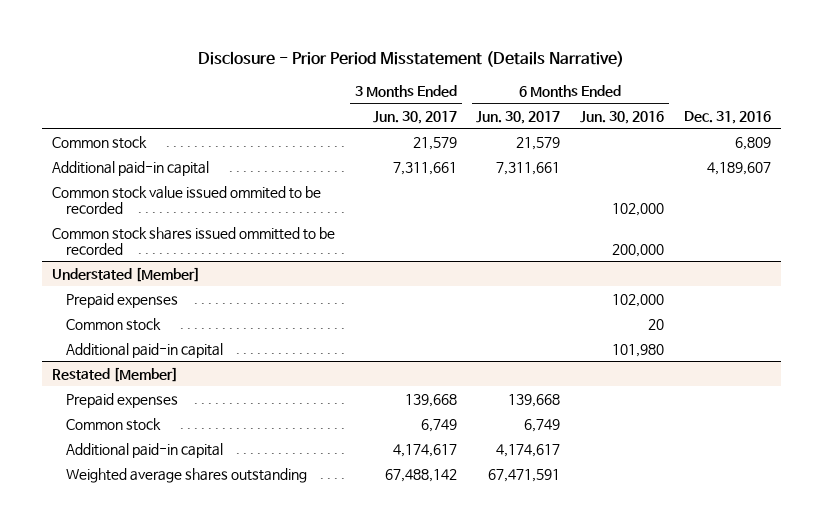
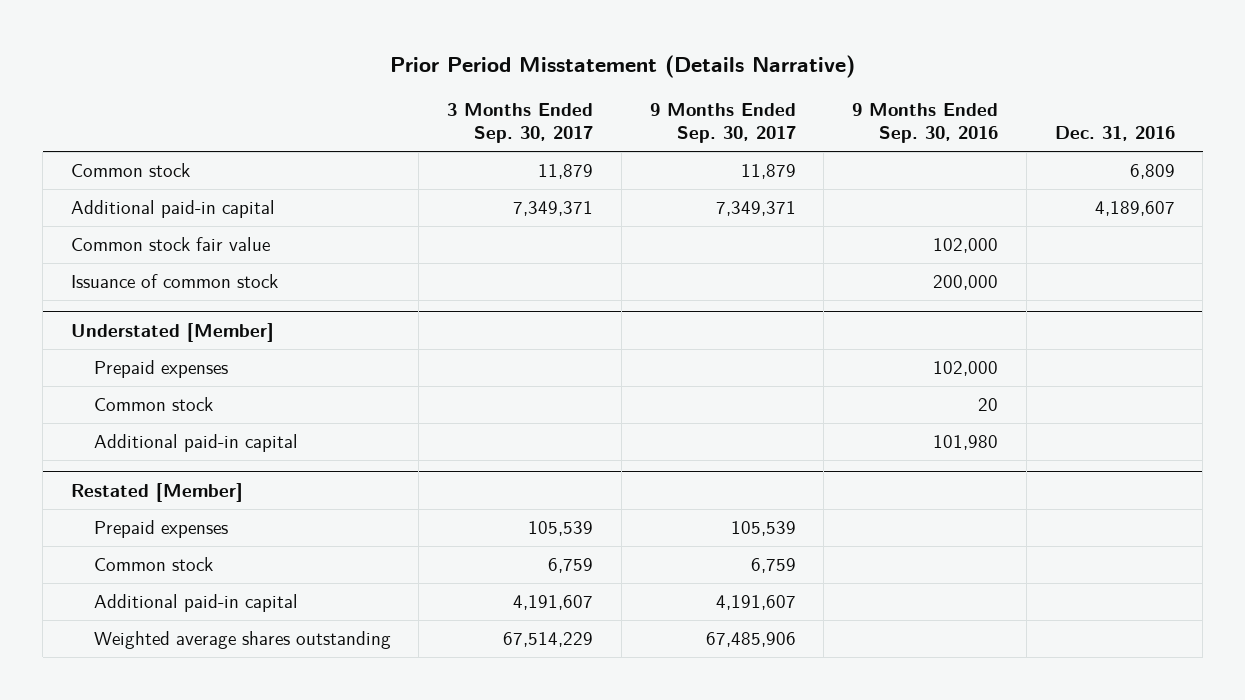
- Disclosure - Prior Period Misstatement (Details Narrative)
+ Prior Period Misstatement (Details Narrative)
- | 3 Months Ended Jun. 30, 2017 | 6 Months Ended Jun. 30, 2017 | 6 Months Ended Jun. 30, 2016 | Dec. 31, 2016
+ | 3 Months Ended Sep. 30, 2017 | 9 Months Ended Sep. 30, 2017 | 9 Months Ended Sep. 30, 2016 | Dec. 31, 2016
- Common stock value issued ommited to be recorded | | | 102,000 |
- Common stock shares issued ommitted to be recorded | | | 200,000 |
+ Common stock fair value | | | 102,000 |
+ Issuance of common stock | | | 200,000 |

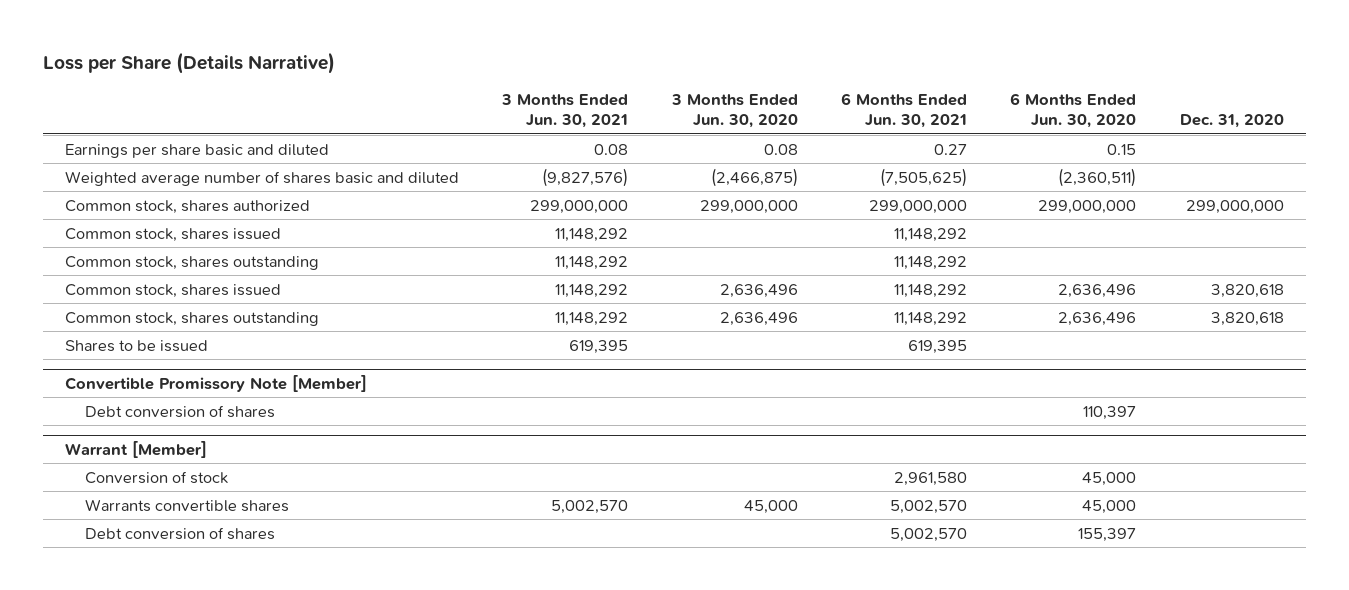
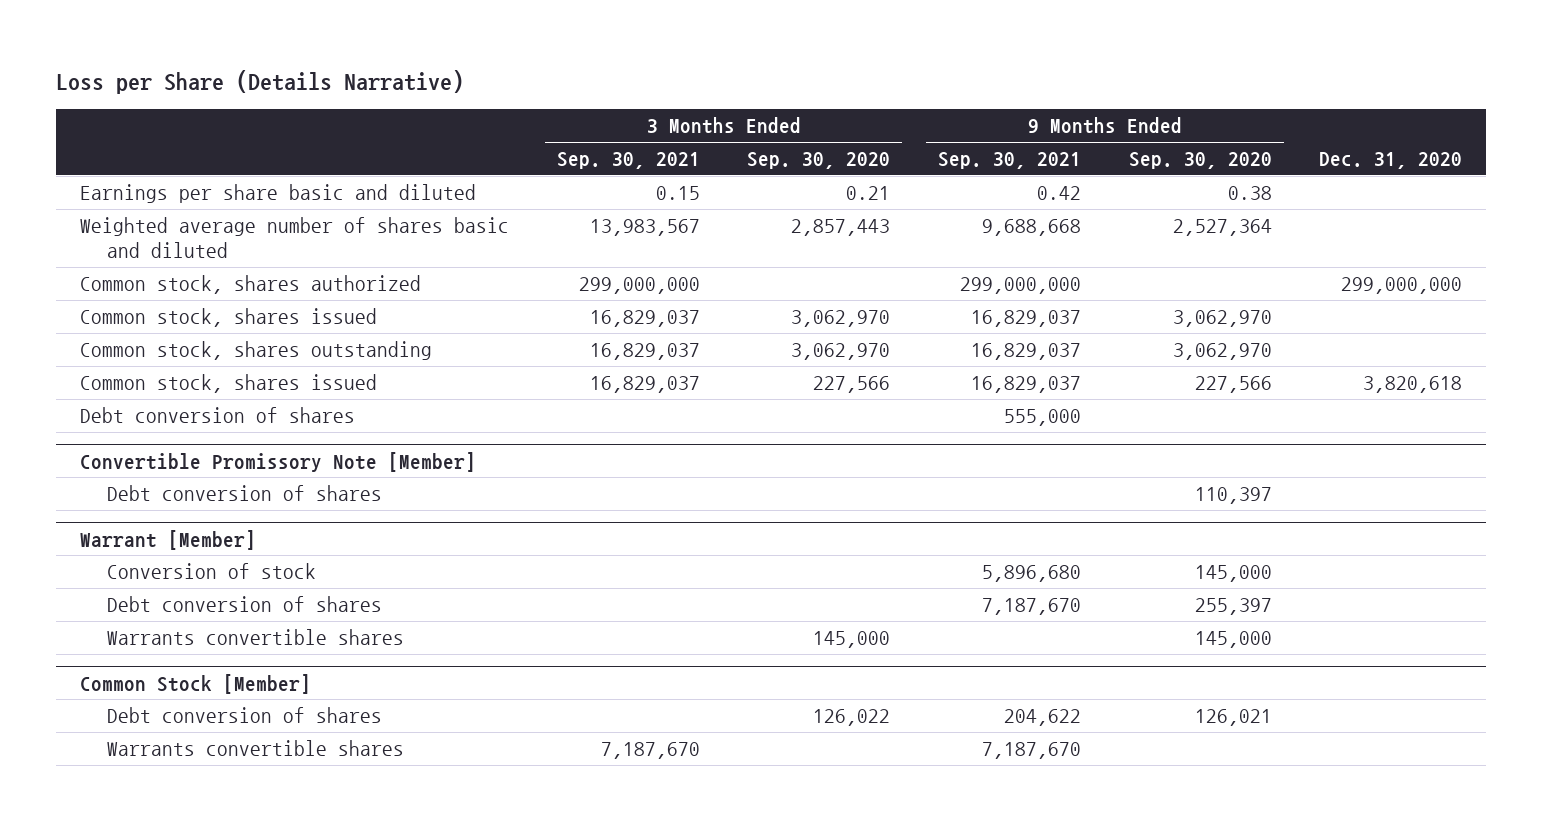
- | 3 Months Ended Jun. 30, 2021 | 3 Months Ended Jun. 30, 2020 | 6 Months Ended Jun. 30, 2021 | 6 Months Ended Jun. 30, 2020 | Dec. 31, 2020
+ | 3 Months Ended Sep. 30, 2021 | 3 Months Ended Sep. 30, 2020 | 9 Months Ended Sep. 30, 2021 | 9 Months Ended Sep. 30, 2020 | Dec. 31, 2020
- Common stock, shares outstanding | 11,148,292 | 2,636,496 | 11,148,292 | 2,636,496 | 3,820,618
- Shares to be issued | 619,395 | | 619,395 | |
+ Debt conversion of shares | | | 555,000 | |
@ Warrant [Member]
moved down: Warrants convertible shares | | 145,000 | | 145,000 |
+ Common Stock [Member]
+ Debt conversion of shares | | 126,022 | 204,622 | 126,021 |
+ Warrants convertible shares | 7,187,670 | | 7,187,670 | |

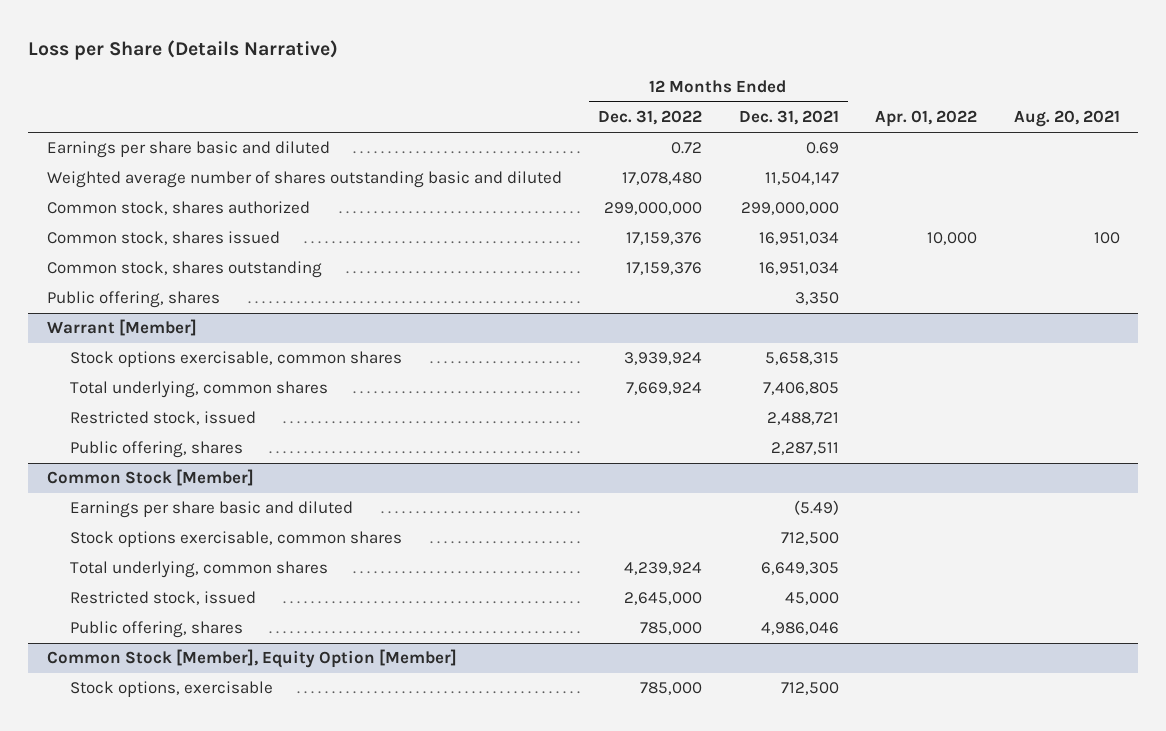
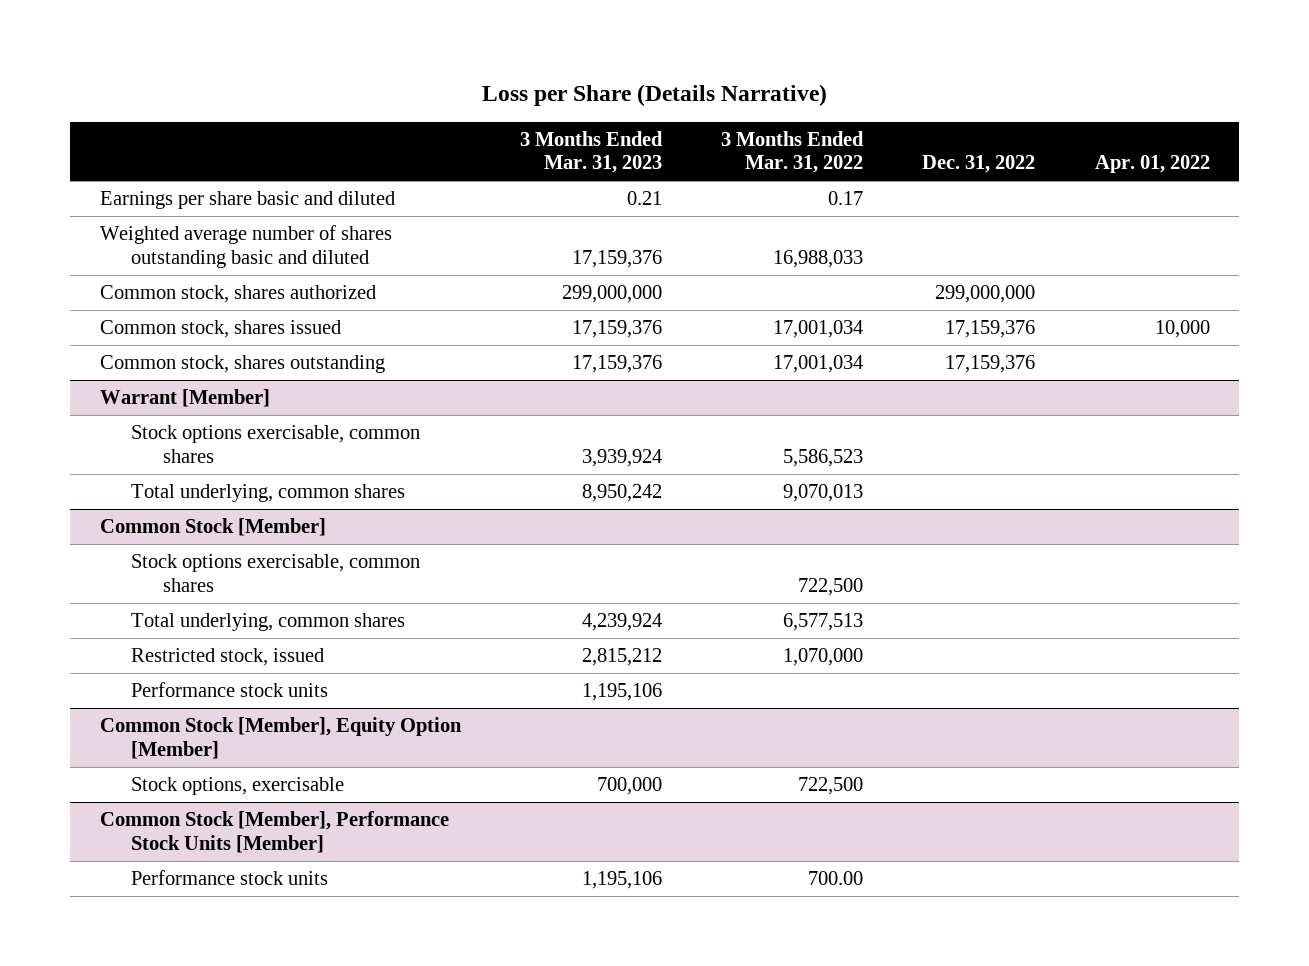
- | 12 Months Ended Dec. 31, 2022 | 12 Months Ended Dec. 31, 2021 | Apr. 01, 2022 | Aug. 20, 2021
+ | 3 Months Ended Mar. 31, 2023 | 3 Months Ended Mar. 31, 2022 | Dec. 31, 2022 | Apr. 01, 2022
- Public offering, shares | | 3,350 | |
@ Warrant [Member]
- Restricted stock, issued | | 2,488,721 | |
- Public offering, shares | | 2,287,511 | |
@ Common Stock [Member]
- Earnings per share basic and diluted | | (5.49) | |
- Public offering, shares | 785,000 | 4,986,046 | |
+ Performance stock units | 1,195,106 | | |
+ Common Stock [Member], Performance Stock Units [Member]
+ Performance stock units | 1,195,106 | 700.00 | |

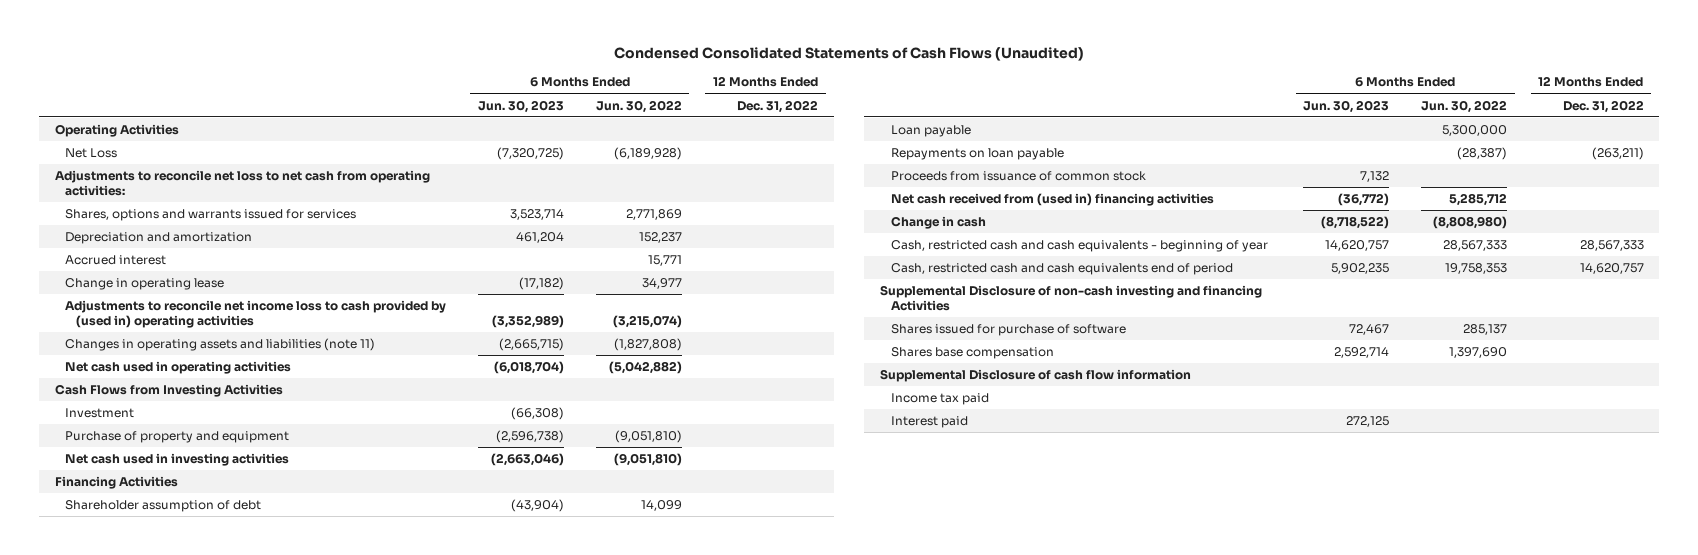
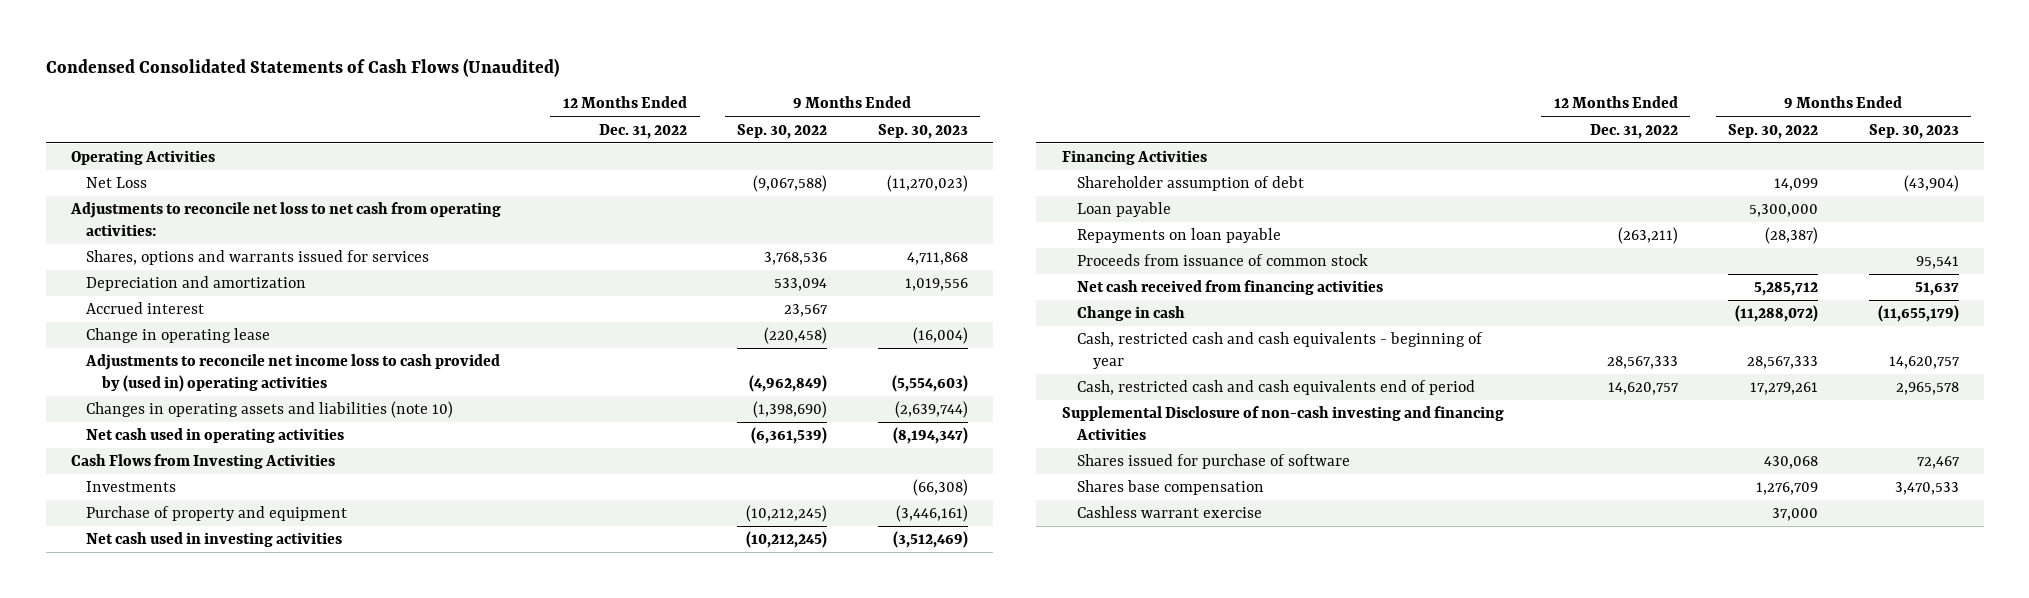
- | 6 Months Ended Jun. 30, 2023 | 6 Months Ended Jun. 30, 2022 | 12 Months Ended Dec. 31, 2022
+ | 12 Months Ended Dec. 31, 2022 | 9 Months Ended Sep. 30, 2022 | 9 Months Ended Sep. 30, 2023
- Changes in operating assets and liabilities (note 11) | (2,665,715) | (1,827,808) |
+ Changes in operating assets and liabilities (note 10) | | (1,398,690) | (2,639,744)
- Investment | (66,308) | |
+ Investments | | | (66,308)
- Net cash received from (used in) financing activities | (36,772) | 5,285,712 |
+ Net cash received from financing activities | | 5,285,712 | 51,637
- Supplemental Disclosure of cash flow information
- Income tax paid
- Interest paid | 272,125 | |
+ Cashless warrant exercise | | 37,000 |

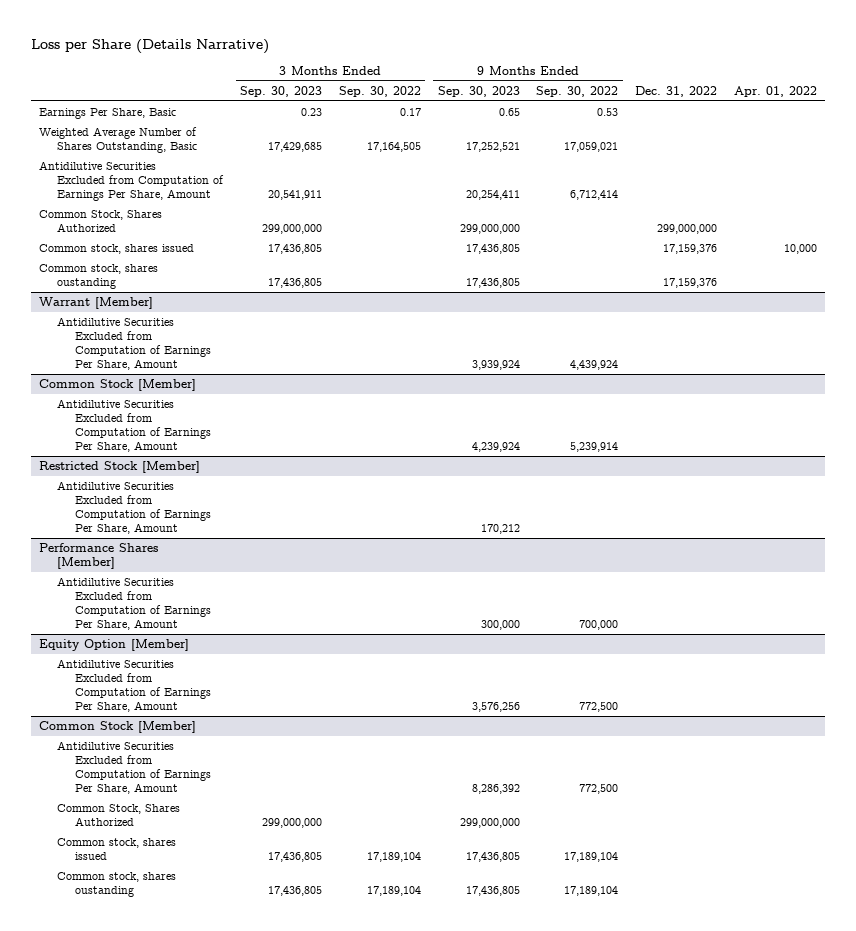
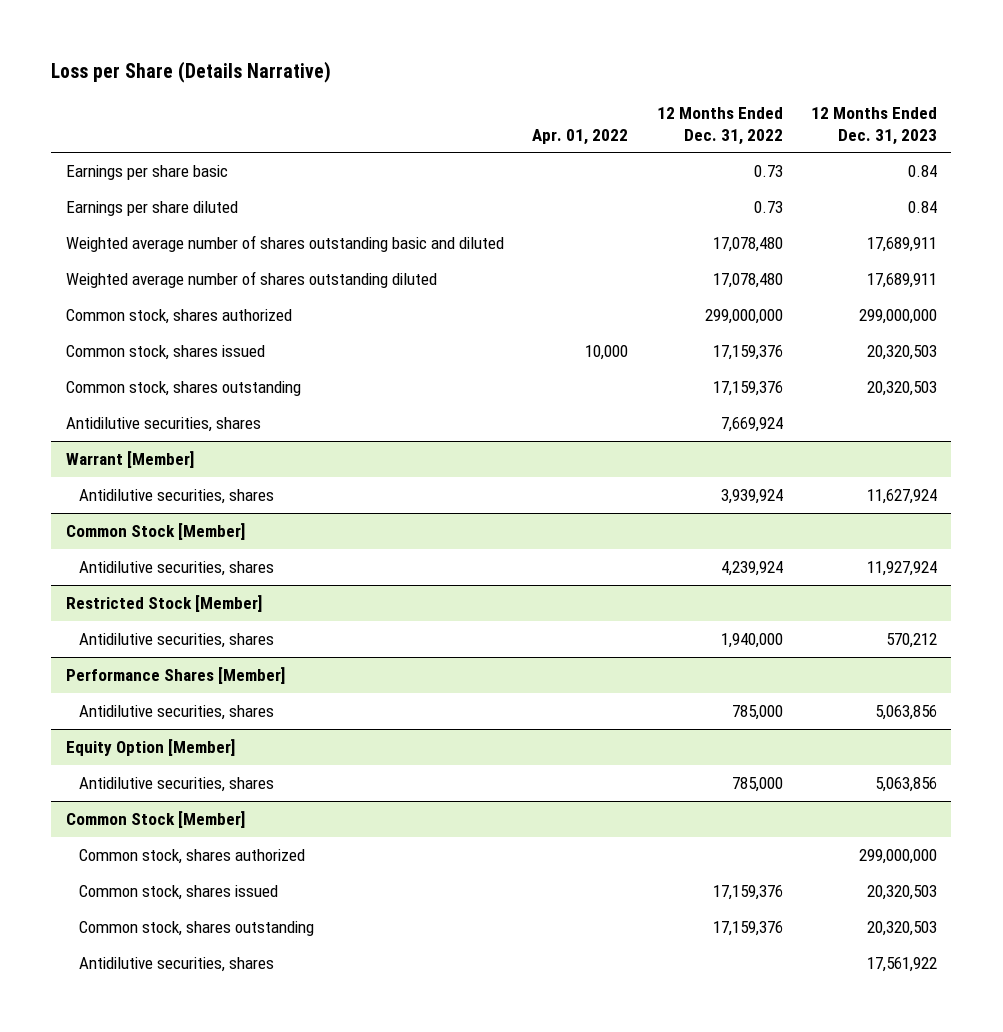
- | 3 Months Ended Sep. 30, 2023 | 3 Months Ended Sep. 30, 2022 | 9 Months Ended Sep. 30, 2023 | 9 Months Ended Sep. 30, 2022 | Dec. 31, 2022 | Apr. 01, 2022
+ | Apr. 01, 2022 | 12 Months Ended Dec. 31, 2022 | 12 Months Ended Dec. 31, 2023
- Earnings Per Share, Basic | 0.23 | 0.17 | 0.65 | 0.53 | |
- Weighted Average Number of Shares Outstanding, Basic | 17,429,685 | 17,164,505 | 17,252,521 | 17,059,021 | |
- Antidilutive Securities Excluded from Computation of Earnings Per Share, Amount | 20,541,911 | | 20,254,411 | 6,712,414 | |
- Common Stock, Shares Authorized | 299,000,000 | | 299,000,000 | | 299,000,000 |
+ Earnings per share basic | | 0.73 | 0.84
+ Earnings per share diluted | | 0.73 | 0.84
+ Weighted average number of shares outstanding basic and diluted | | 17,078,480 | 17,689,911
+ Weighted average number of shares outstanding diluted | | 17,078,480 | 17,689,911
+ Common stock, shares authorized | | 299,000,000 | 299,000,000
- Common stock, shares oustanding | 17,436,805 | | 17,436,805 | | 17,159,376 |
+ Common stock, shares outstanding | | 17,159,376 | 20,320,503
+ Antidilutive securities, shares | | 7,669,924 |
@ Warrant [Member]
- Antidilutive Securities Excluded from Computation of Earnings Per Share, Amount | | | 3,939,924 | 4,439,924 | |
+ Antidilutive securities, shares | | 3,939,924 | 11,627,924
@ Common Stock [Member]
- Antidilutive Securities Excluded from Computation of Earnings Per Share, Amount | | | 4,239,924 | 5,239,914 | |
+ Antidilutive securities, shares | | 4,239,924 | 11,927,924
@ Restricted Stock [Member]
- Antidilutive Securities Excluded from Computation of Earnings Per Share, Amount | | | 170,212 | | |
+ Antidilutive securities, shares | | 1,940,000 | 570,212
@ Performance Shares [Member]
- Antidilutive Securities Excluded from Computation of Earnings Per Share, Amount | | | 300,000 | 700,000 | |
+ Antidilutive securities, shares | | 785,000 | 5,063,856
@ Equity Option [Member]
- Antidilutive Securities Excluded from Computation of Earnings Per Share, Amount | | | 3,576,256 | 772,500 | |
+ Antidilutive securities, shares | | 785,000 | 5,063,856
@ Common Stock [Member]
- Antidilutive Securities Excluded from Computation of Earnings Per Share, Amount | | | 8,286,392 | 772,500 | |
- Common Stock, Shares Authorized | 299,000,000 | | 299,000,000 | | |
+ Common stock, shares authorized | | | 299,000,000
- Common stock, shares oustanding | 17,436,805 | 17,189,104 | 17,436,805 | 17,189,104 | |
+ Common stock, shares outstanding | | 17,159,376 | 20,320,503
+ Antidilutive securities, shares | | | 17,561,922

